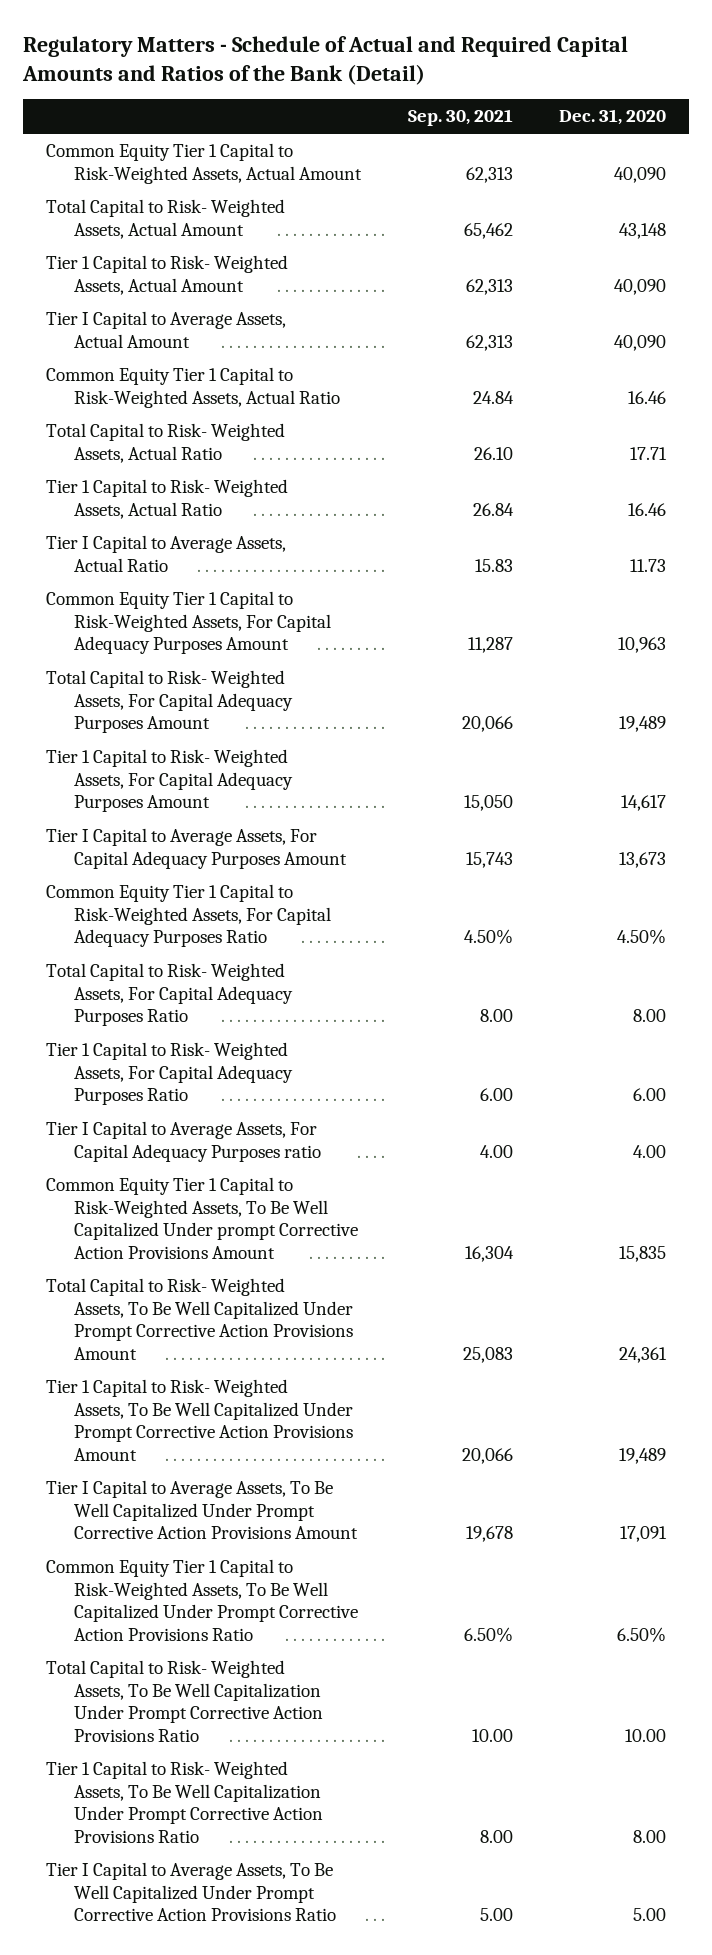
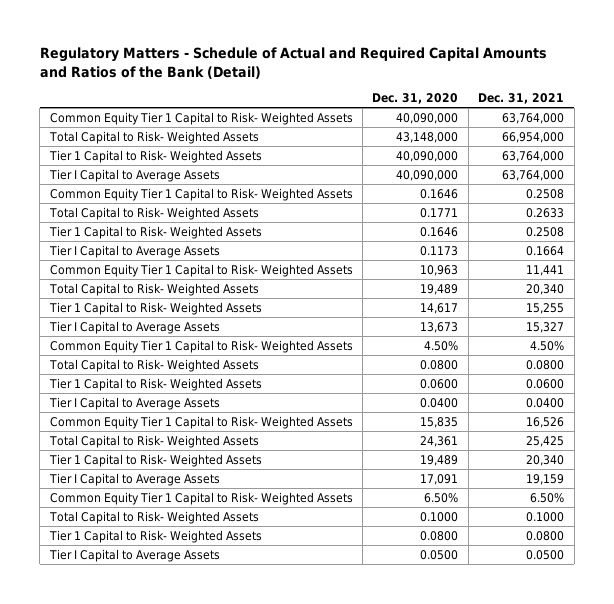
- | Sep. 30, 2021 | Dec. 31, 2020
+ | Dec. 31, 2020 | Dec. 31, 2021
- Common Equity Tier 1 Capital to Risk-Weighted Assets, Actual Amount | 62,313 | 40,090
- Total Capital to Risk- Weighted Assets, Actual Amount | 65,462 | 43,148
- Tier 1 Capital to Risk- Weighted Assets, Actual Amount | 62,313 | 40,090
- Tier I Capital to Average Assets, Actual Amount | 62,313 | 40,090
- Common Equity Tier 1 Capital to Risk-Weighted Assets, Actual Ratio | 24.84 | 16.46
- Total Capital to Risk- Weighted Assets, Actual Ratio | 26.10 | 17.71
- Tier 1 Capital to Risk- Weighted Assets, Actual Ratio | 26.84 | 16.46
- Tier I Capital to Average Assets, Actual Ratio | 15.83 | 11.73
- Common Equity Tier 1 Capital to Risk-Weighted Assets, For Capital Adequacy Purposes Amount | 11,287 | 10,963
- Total Capital to Risk- Weighted Assets, For Capital Adequacy Purposes Amount | 20,066 | 19,489
- Tier 1 Capital to Risk- Weighted Assets, For Capital Adequacy Purposes Amount | 15,050 | 14,617
- Tier I Capital to Average Assets, For Capital Adequacy Purposes Amount | 15,743 | 13,673
- Common Equity Tier 1 Capital to Risk-Weighted Assets, For Capital Adequacy Purposes Ratio | 4.50% | 4.50%
- Total Capital to Risk- Weighted Assets, For Capital Adequacy Purposes Ratio | 8.00 | 8.00
- Tier 1 Capital to Risk- Weighted Assets, For Capital Adequacy Purposes Ratio | 6.00 | 6.00
- Tier I Capital to Average Assets, For Capital Adequacy Purposes ratio | 4.00 | 4.00
- Common Equity Tier 1 Capital to Risk-Weighted Assets, To Be Well Capitalized Under prompt Corrective Action Provisions Amount | 16,304 | 15,835
- Total Capital to Risk- Weighted Assets, To Be Well Capitalized Under Prompt Corrective Action Provisions Amount | 25,083 | 24,361
- Tier 1 Capital to Risk- Weighted Assets, To Be Well Capitalized Under Prompt Corrective Action Provisions Amount | 20,066 | 19,489
- Tier I Capital to Average Assets, To Be Well Capitalized Under Prompt Corrective Action Provisions Amount | 19,678 | 17,091
- Common Equity Tier 1 Capital to Risk-Weighted Assets, To Be Well Capitalized Under Prompt Corrective Action Provisions Ratio | 6.50% | 6.50%
- Total Capital to Risk- Weighted Assets, To Be Well Capitalization Under Prompt Corrective Action Provisions Ratio | 10.00 | 10.00
- Tier 1 Capital to Risk- Weighted Assets, To Be Well Capitalization Under Prompt Corrective Action Provisions Ratio | 8.00 | 8.00
- Tier I Capital to Average Assets, To Be Well Capitalized Under Prompt Corrective Action Provisions Ratio | 5.00 | 5.00
+ Common Equity Tier 1 Capital to Risk- Weighted Assets | 40,090,000 | 63,764,000
+ Total Capital to Risk- Weighted Assets | 43,148,000 | 66,954,000
+ Tier 1 Capital to Risk- Weighted Assets | 40,090,000 | 63,764,000
+ Tier I Capital to Average Assets | 40,090,000 | 63,764,000
+ Common Equity Tier 1 Capital to Risk- Weighted Assets | 0.1646 | 0.2508
+ Total Capital to Risk- Weighted Assets | 0.1771 | 0.2633
+ Tier 1 Capital to Risk- Weighted Assets | 0.1646 | 0.2508
+ Tier I Capital to Average Assets | 0.1173 | 0.1664
+ Common Equity Tier 1 Capital to Risk- Weighted Assets | 10,963 | 11,441
+ Total Capital to Risk- Weighted Assets | 19,489 | 20,340
+ Tier 1 Capital to Risk- Weighted Assets | 14,617 | 15,255
+ Tier I Capital to Average Assets | 13,673 | 15,327
+ Common Equity Tier 1 Capital to Risk- Weighted Assets | 4.50% | 4.50%
+ Total Capital to Risk- Weighted Assets | 0.0800 | 0.0800
+ Tier 1 Capital to Risk- Weighted Assets | 0.0600 | 0.0600
+ Tier I Capital to Average Assets | 0.0400 | 0.0400
+ Common Equity Tier 1 Capital to Risk- Weighted Assets | 15,835 | 16,526
+ Total Capital to Risk- Weighted Assets | 24,361 | 25,425
+ Tier 1 Capital to Risk- Weighted Assets | 19,489 | 20,340
+ Tier I Capital to Average Assets | 17,091 | 19,159
+ Common Equity Tier 1 Capital to Risk- Weighted Assets | 6.50% | 6.50%
+ Total Capital to Risk- Weighted Assets | 0.1000 | 0.1000
+ Tier 1 Capital to Risk- Weighted Assets | 0.0800 | 0.0800
+ Tier I Capital to Average Assets | 0.0500 | 0.0500

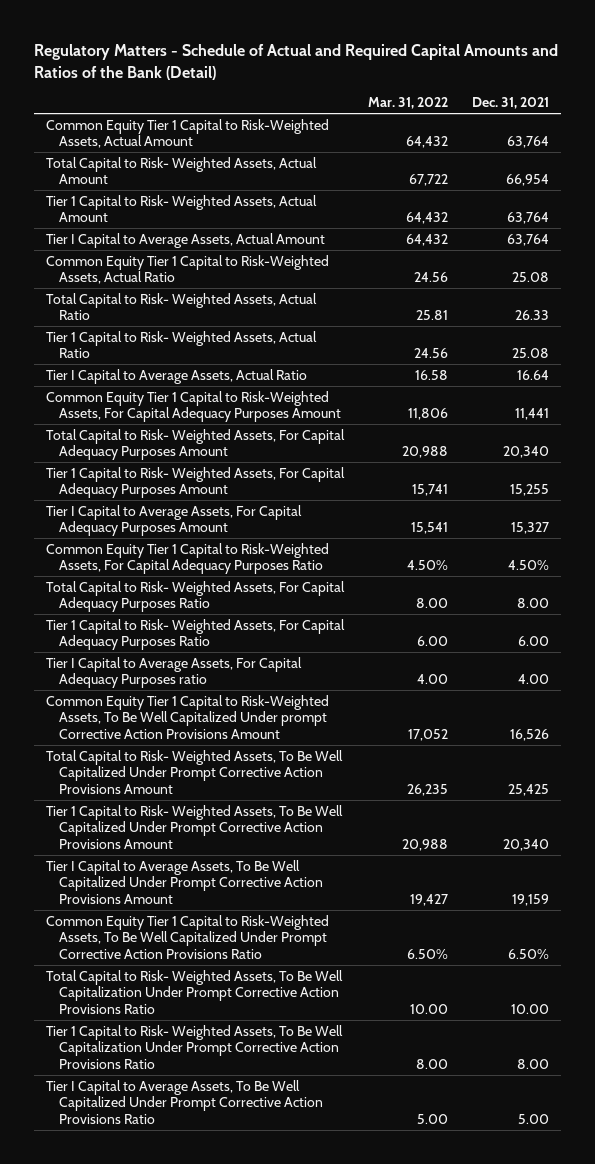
- | Dec. 31, 2020 | Dec. 31, 2021
+ | Mar. 31, 2022 | Dec. 31, 2021
- Common Equity Tier 1 Capital to Risk- Weighted Assets | 40,090,000 | 63,764,000
- Total Capital to Risk- Weighted Assets | 43,148,000 | 66,954,000
- Tier 1 Capital to Risk- Weighted Assets | 40,090,000 | 63,764,000
- Tier I Capital to Average Assets | 40,090,000 | 63,764,000
- Common Equity Tier 1 Capital to Risk- Weighted Assets | 0.1646 | 0.2508
- Total Capital to Risk- Weighted Assets | 0.1771 | 0.2633
- Tier 1 Capital to Risk- Weighted Assets | 0.1646 | 0.2508
- Tier I Capital to Average Assets | 0.1173 | 0.1664
- Common Equity Tier 1 Capital to Risk- Weighted Assets | 10,963 | 11,441
- Total Capital to Risk- Weighted Assets | 19,489 | 20,340
- Tier 1 Capital to Risk- Weighted Assets | 14,617 | 15,255
- Tier I Capital to Average Assets | 13,673 | 15,327
- Common Equity Tier 1 Capital to Risk- Weighted Assets | 4.50% | 4.50%
- Total Capital to Risk- Weighted Assets | 0.0800 | 0.0800
- Tier 1 Capital to Risk- Weighted Assets | 0.0600 | 0.0600
- Tier I Capital to Average Assets | 0.0400 | 0.0400
- Common Equity Tier 1 Capital to Risk- Weighted Assets | 15,835 | 16,526
- Total Capital to Risk- Weighted Assets | 24,361 | 25,425
- Tier 1 Capital to Risk- Weighted Assets | 19,489 | 20,340
- Tier I Capital to Average Assets | 17,091 | 19,159
- Common Equity Tier 1 Capital to Risk- Weighted Assets | 6.50% | 6.50%
- Total Capital to Risk- Weighted Assets | 0.1000 | 0.1000
- Tier 1 Capital to Risk- Weighted Assets | 0.0800 | 0.0800
- Tier I Capital to Average Assets | 0.0500 | 0.0500
+ Common Equity Tier 1 Capital to Risk-Weighted Assets, Actual Amount | 64,432 | 63,764
+ Total Capital to Risk- Weighted Assets, Actual Amount | 67,722 | 66,954
+ Tier 1 Capital to Risk- Weighted Assets, Actual Amount | 64,432 | 63,764
+ Tier I Capital to Average Assets, Actual Amount | 64,432 | 63,764
+ Common Equity Tier 1 Capital to Risk-Weighted Assets, Actual Ratio | 24.56 | 25.08
+ Total Capital to Risk- Weighted Assets, Actual Ratio | 25.81 | 26.33
+ Tier 1 Capital to Risk- Weighted Assets, Actual Ratio | 24.56 | 25.08
+ Tier I Capital to Average Assets, Actual Ratio | 16.58 | 16.64
+ Common Equity Tier 1 Capital to Risk-Weighted Assets, For Capital Adequacy Purposes Amount | 11,806 | 11,441
+ Total Capital to Risk- Weighted Assets, For Capital Adequacy Purposes Amount | 20,988 | 20,340
+ Tier 1 Capital to Risk- Weighted Assets, For Capital Adequacy Purposes Amount | 15,741 | 15,255
+ Tier I Capital to Average Assets, For Capital Adequacy Purposes Amount | 15,541 | 15,327
+ Common Equity Tier 1 Capital to Risk-Weighted Assets, For Capital Adequacy Purposes Ratio | 4.50% | 4.50%
+ Total Capital to Risk- Weighted Assets, For Capital Adequacy Purposes Ratio | 8.00 | 8.00
+ Tier 1 Capital to Risk- Weighted Assets, For Capital Adequacy Purposes Ratio | 6.00 | 6.00
+ Tier I Capital to Average Assets, For Capital Adequacy Purposes ratio | 4.00 | 4.00
+ Common Equity Tier 1 Capital to Risk-Weighted Assets, To Be Well Capitalized Under prompt Corrective Action Provisions Amount | 17,052 | 16,526
+ Total Capital to Risk- Weighted Assets, To Be Well Capitalized Under Prompt Corrective Action Provisions Amount | 26,235 | 25,425
+ Tier 1 Capital to Risk- Weighted Assets, To Be Well Capitalized Under Prompt Corrective Action Provisions Amount | 20,988 | 20,340
+ Tier I Capital to Average Assets, To Be Well Capitalized Under Prompt Corrective Action Provisions Amount | 19,427 | 19,159
+ Common Equity Tier 1 Capital to Risk-Weighted Assets, To Be Well Capitalized Under Prompt Corrective Action Provisions Ratio | 6.50% | 6.50%
+ Total Capital to Risk- Weighted Assets, To Be Well Capitalization Under Prompt Corrective Action Provisions Ratio | 10.00 | 10.00
+ Tier 1 Capital to Risk- Weighted Assets, To Be Well Capitalization Under Prompt Corrective Action Provisions Ratio | 8.00 | 8.00
+ Tier I Capital to Average Assets, To Be Well Capitalized Under Prompt Corrective Action Provisions Ratio | 5.00 | 5.00

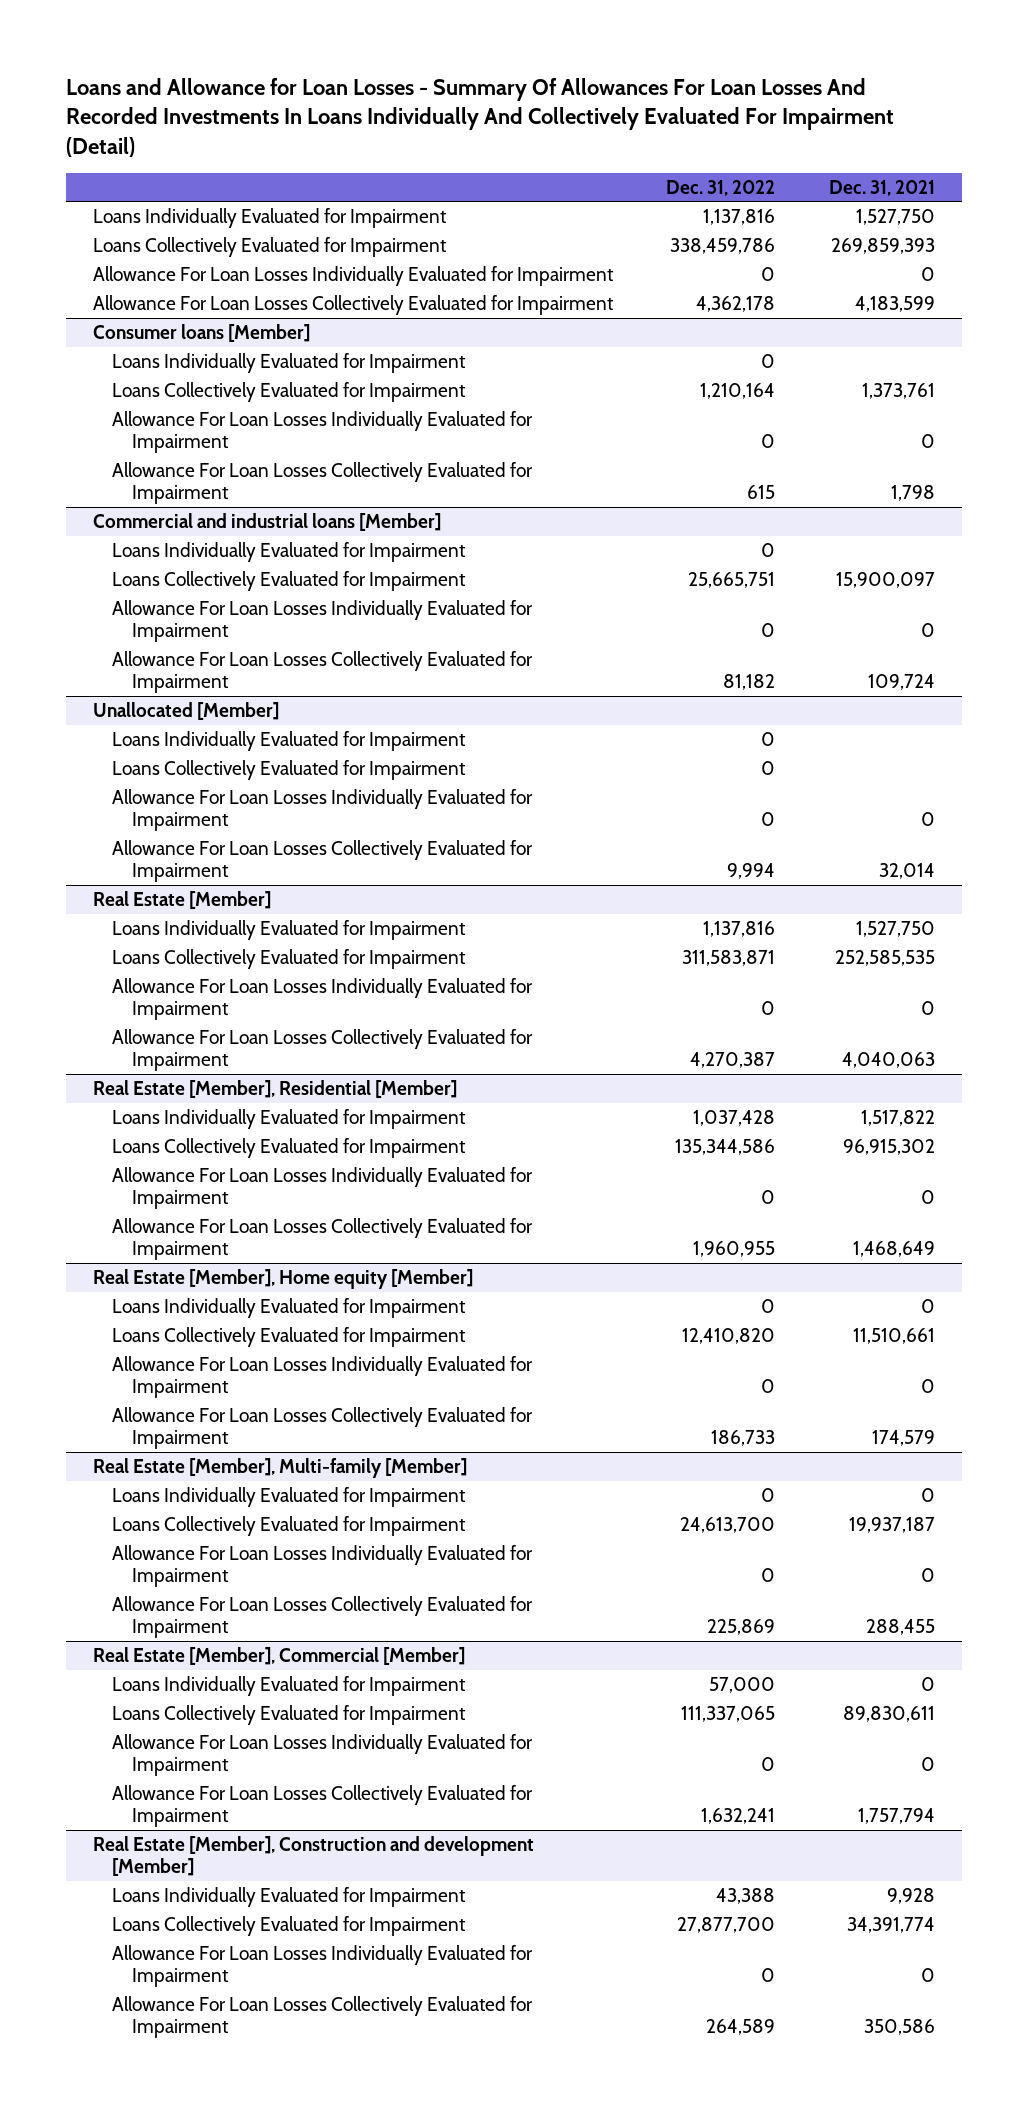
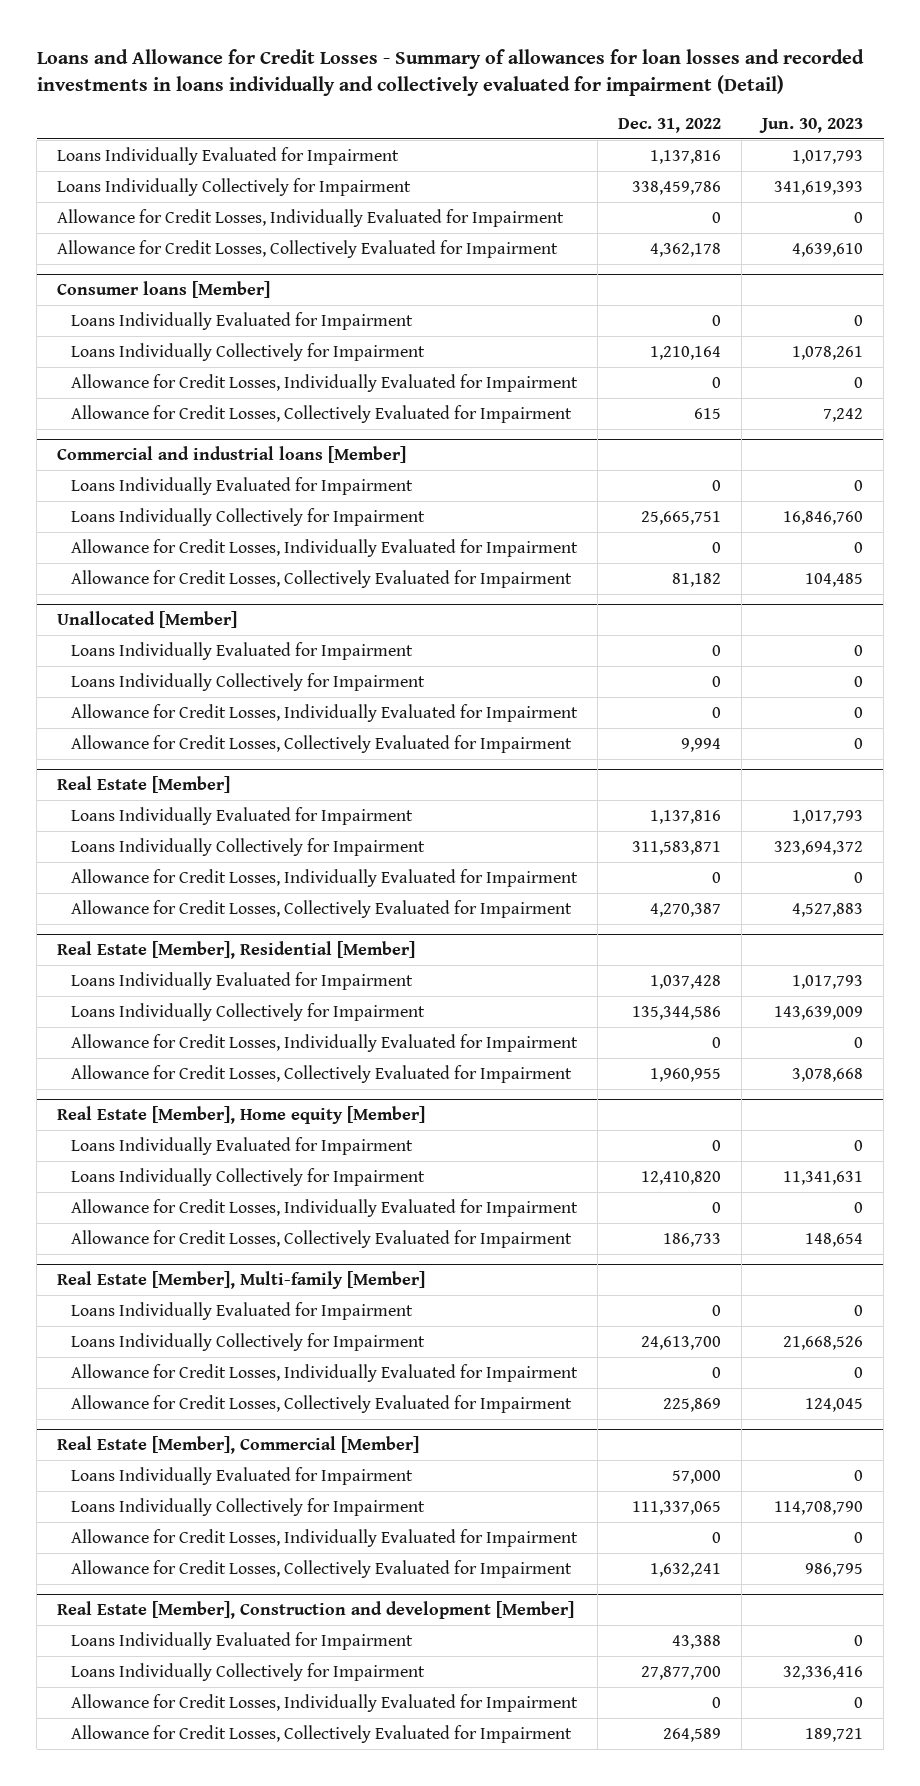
- Loans and Allowance for Loan Losses - Summary Of Allowances For Loan Losses And Recorded Investments In Loans Individually And Collectively Evaluated For Impairment (Detail)
+ Loans and Allowance for Credit Losses - Summary of allowances for loan losses and recorded investments in loans individually and collectively evaluated for impairment (Detail)
- | Dec. 31, 2022 | Dec. 31, 2021
+ | Dec. 31, 2022 | Jun. 30, 2023
- Loans Collectively Evaluated for Impairment | 338,459,786 | 269,859,393
- Allowance For Loan Losses Individually Evaluated for Impairment | 0 | 0
- Allowance For Loan Losses Collectively Evaluated for Impairment | 4,362,178 | 4,183,599
+ Loans Individually Collectively for Impairment | 338,459,786 | 341,619,393
+ Allowance for Credit Losses, Individually Evaluated for Impairment | 0 | 0
+ Allowance for Credit Losses, Collectively Evaluated for Impairment | 4,362,178 | 4,639,610
@ Consumer loans [Member]
- Loans Collectively Evaluated for Impairment | 1,210,164 | 1,373,761
- Allowance For Loan Losses Individually Evaluated for Impairment | 0 | 0
- Allowance For Loan Losses Collectively Evaluated for Impairment | 615 | 1,798
+ Loans Individually Collectively for Impairment | 1,210,164 | 1,078,261
+ Allowance for Credit Losses, Individually Evaluated for Impairment | 0 | 0
+ Allowance for Credit Losses, Collectively Evaluated for Impairment | 615 | 7,242
@ Commercial and industrial loans [Member]
- Loans Collectively Evaluated for Impairment | 25,665,751 | 15,900,097
- Allowance For Loan Losses Individually Evaluated for Impairment | 0 | 0
- Allowance For Loan Losses Collectively Evaluated for Impairment | 81,182 | 109,724
+ Loans Individually Collectively for Impairment | 25,665,751 | 16,846,760
+ Allowance for Credit Losses, Individually Evaluated for Impairment | 0 | 0
+ Allowance for Credit Losses, Collectively Evaluated for Impairment | 81,182 | 104,485
@ Unallocated [Member]
- Loans Collectively Evaluated for Impairment | 0 |
- Allowance For Loan Losses Individually Evaluated for Impairment | 0 | 0
- Allowance For Loan Losses Collectively Evaluated for Impairment | 9,994 | 32,014
+ Loans Individually Collectively for Impairment | 0 | 0
+ Allowance for Credit Losses, Individually Evaluated for Impairment | 0 | 0
+ Allowance for Credit Losses, Collectively Evaluated for Impairment | 9,994 | 0
@ Real Estate [Member]
- Loans Collectively Evaluated for Impairment | 311,583,871 | 252,585,535
- Allowance For Loan Losses Individually Evaluated for Impairment | 0 | 0
- Allowance For Loan Losses Collectively Evaluated for Impairment | 4,270,387 | 4,040,063
+ Loans Individually Collectively for Impairment | 311,583,871 | 323,694,372
+ Allowance for Credit Losses, Individually Evaluated for Impairment | 0 | 0
+ Allowance for Credit Losses, Collectively Evaluated for Impairment | 4,270,387 | 4,527,883
@ Real Estate [Member], Residential [Member]
- Loans Collectively Evaluated for Impairment | 135,344,586 | 96,915,302
- Allowance For Loan Losses Individually Evaluated for Impairment | 0 | 0
- Allowance For Loan Losses Collectively Evaluated for Impairment | 1,960,955 | 1,468,649
+ Loans Individually Collectively for Impairment | 135,344,586 | 143,639,009
+ Allowance for Credit Losses, Individually Evaluated for Impairment | 0 | 0
+ Allowance for Credit Losses, Collectively Evaluated for Impairment | 1,960,955 | 3,078,668
@ Real Estate [Member], Home equity [Member]
- Loans Collectively Evaluated for Impairment | 12,410,820 | 11,510,661
- Allowance For Loan Losses Individually Evaluated for Impairment | 0 | 0
- Allowance For Loan Losses Collectively Evaluated for Impairment | 186,733 | 174,579
+ Loans Individually Collectively for Impairment | 12,410,820 | 11,341,631
+ Allowance for Credit Losses, Individually Evaluated for Impairment | 0 | 0
+ Allowance for Credit Losses, Collectively Evaluated for Impairment | 186,733 | 148,654
@ Real Estate [Member], Multi-family [Member]
- Loans Collectively Evaluated for Impairment | 24,613,700 | 19,937,187
- Allowance For Loan Losses Individually Evaluated for Impairment | 0 | 0
- Allowance For Loan Losses Collectively Evaluated for Impairment | 225,869 | 288,455
+ Loans Individually Collectively for Impairment | 24,613,700 | 21,668,526
+ Allowance for Credit Losses, Individually Evaluated for Impairment | 0 | 0
+ Allowance for Credit Losses, Collectively Evaluated for Impairment | 225,869 | 124,045
@ Real Estate [Member], Commercial [Member]
- Loans Collectively Evaluated for Impairment | 111,337,065 | 89,830,611
- Allowance For Loan Losses Individually Evaluated for Impairment | 0 | 0
- Allowance For Loan Losses Collectively Evaluated for Impairment | 1,632,241 | 1,757,794
+ Loans Individually Collectively for Impairment | 111,337,065 | 114,708,790
+ Allowance for Credit Losses, Individually Evaluated for Impairment | 0 | 0
+ Allowance for Credit Losses, Collectively Evaluated for Impairment | 1,632,241 | 986,795
@ Real Estate [Member], Construction and development [Member]
- Loans Collectively Evaluated for Impairment | 27,877,700 | 34,391,774
- Allowance For Loan Losses Individually Evaluated for Impairment | 0 | 0
- Allowance For Loan Losses Collectively Evaluated for Impairment | 264,589 | 350,586
+ Loans Individually Collectively for Impairment | 27,877,700 | 32,336,416
+ Allowance for Credit Losses, Individually Evaluated for Impairment | 0 | 0
+ Allowance for Credit Losses, Collectively Evaluated for Impairment | 264,589 | 189,721

